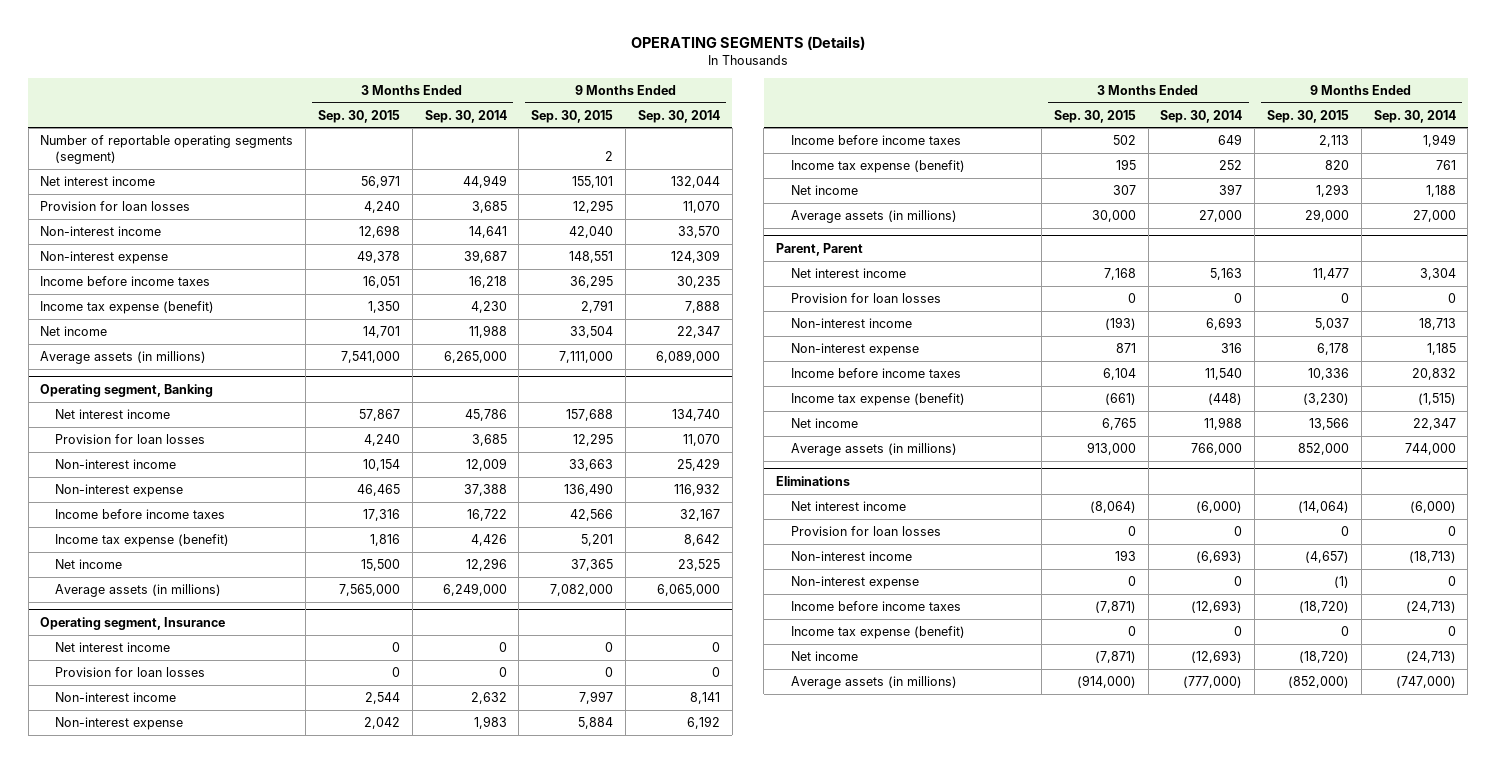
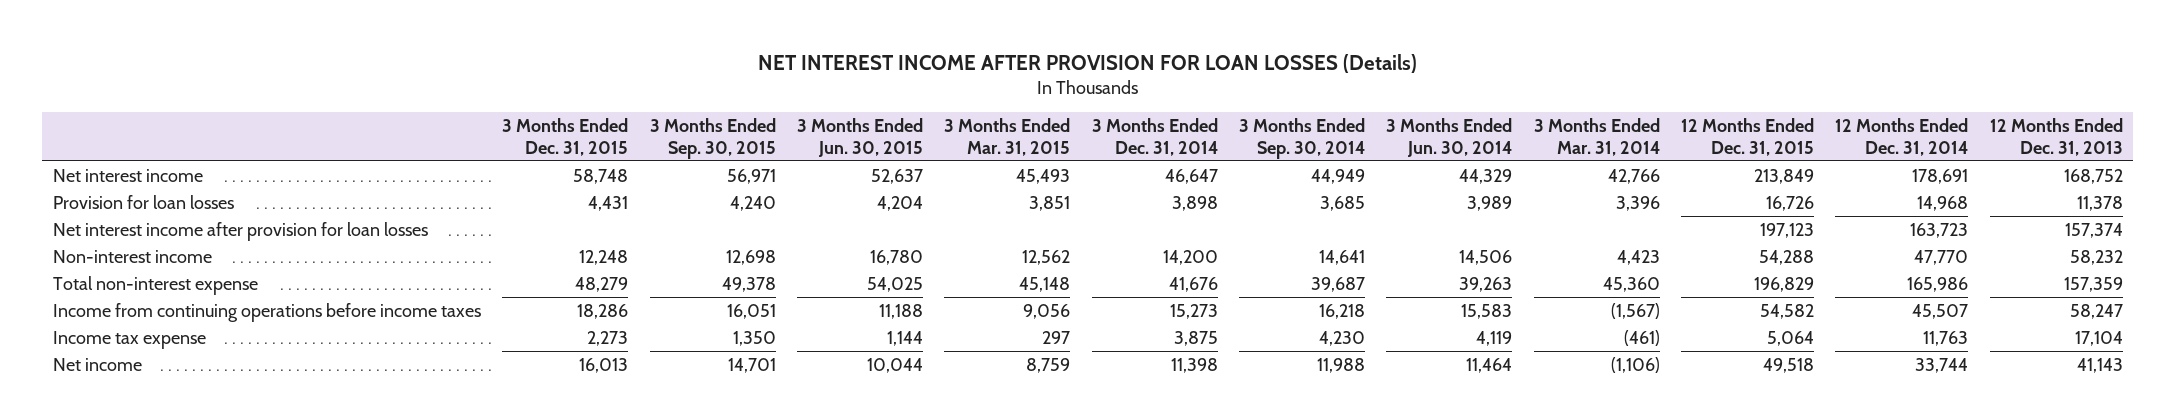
- OPERATING SEGMENTS (Details)
+ NET INTEREST INCOME AFTER PROVISION FOR LOAN LOSSES (Details)
- | 3 Months Ended Sep. 30, 2015 | 3 Months Ended Sep. 30, 2014 | 9 Months Ended Sep. 30, 2015 | 9 Months Ended Sep. 30, 2014
+ | 3 Months Ended Dec. 31, 2015 | 3 Months Ended Sep. 30, 2015 | 3 Months Ended Jun. 30, 2015 | 3 Months Ended Mar. 31, 2015 | 3 Months Ended Dec. 31, 2014 | 3 Months Ended Sep. 30, 2014 | 3 Months Ended Jun. 30, 2014 | 3 Months Ended Mar. 31, 2014 | 12 Months Ended Dec. 31, 2015 | 12 Months Ended Dec. 31, 2014 | 12 Months Ended Dec. 31, 2013
- Number of reportable operating segments (segment) | | | 2 |
+ Net interest income after provision for loan losses | | | | | | | | | 197,123 | 163,723 | 157,374
- Non-interest expense | 49,378 | 39,687 | 148,551 | 124,309
- Income before income taxes | 16,051 | 16,218 | 36,295 | 30,235
- Income tax expense (benefit) | 1,350 | 4,230 | 2,791 | 7,888
+ Total non-interest expense | 48,279 | 49,378 | 54,025 | 45,148 | 41,676 | 39,687 | 39,263 | 45,360 | 196,829 | 165,986 | 157,359
+ Income from continuing operations before income taxes | 18,286 | 16,051 | 11,188 | 9,056 | 15,273 | 16,218 | 15,583 | (1,567) | 54,582 | 45,507 | 58,247
+ Income tax expense | 2,273 | 1,350 | 1,144 | 297 | 3,875 | 4,230 | 4,119 | (461) | 5,064 | 11,763 | 17,104
- Average assets (in millions) | 7,541,000 | 6,265,000 | 7,111,000 | 6,089,000
- Operating segment, Banking
- Net interest income | 57,867 | 45,786 | 157,688 | 134,740
- Provision for loan losses | 4,240 | 3,685 | 12,295 | 11,070
- Non-interest income | 10,154 | 12,009 | 33,663 | 25,429
- Non-interest expense | 46,465 | 37,388 | 136,490 | 116,932
- Income before income taxes | 17,316 | 16,722 | 42,566 | 32,167
- Income tax expense (benefit) | 1,816 | 4,426 | 5,201 | 8,642
- Net income | 15,500 | 12,296 | 37,365 | 23,525
- Average assets (in millions) | 7,565,000 | 6,249,000 | 7,082,000 | 6,065,000
- Operating segment, Insurance
- Net interest income | 0 | 0 | 0 | 0
- Provision for loan losses | 0 | 0 | 0 | 0
- Non-interest income | 2,544 | 2,632 | 7,997 | 8,141
- Non-interest expense | 2,042 | 1,983 | 5,884 | 6,192
- Income before income taxes | 502 | 649 | 2,113 | 1,949
- Income tax expense (benefit) | 195 | 252 | 820 | 761
- Net income | 307 | 397 | 1,293 | 1,188
- Average assets (in millions) | 30,000 | 27,000 | 29,000 | 27,000
- Parent, Parent
- Net interest income | 7,168 | 5,163 | 11,477 | 3,304
- Provision for loan losses | 0 | 0 | 0 | 0
- Non-interest income | (193) | 6,693 | 5,037 | 18,713
- Non-interest expense | 871 | 316 | 6,178 | 1,185
- Income before income taxes | 6,104 | 11,540 | 10,336 | 20,832
- Income tax expense (benefit) | (661) | (448) | (3,230) | (1,515)
- Net income | 6,765 | 11,988 | 13,566 | 22,347
- Average assets (in millions) | 913,000 | 766,000 | 852,000 | 744,000
- Eliminations
- Net interest income | (8,064) | (6,000) | (14,064) | (6,000)
- Provision for loan losses | 0 | 0 | 0 | 0
- Non-interest income | 193 | (6,693) | (4,657) | (18,713)
- Non-interest expense | 0 | 0 | (1) | 0
- Income before income taxes | (7,871) | (12,693) | (18,720) | (24,713)
- Income tax expense (benefit) | 0 | 0 | 0 | 0
- Net income | (7,871) | (12,693) | (18,720) | (24,713)
- Average assets (in millions) | (914,000) | (777,000) | (852,000) | (747,000)

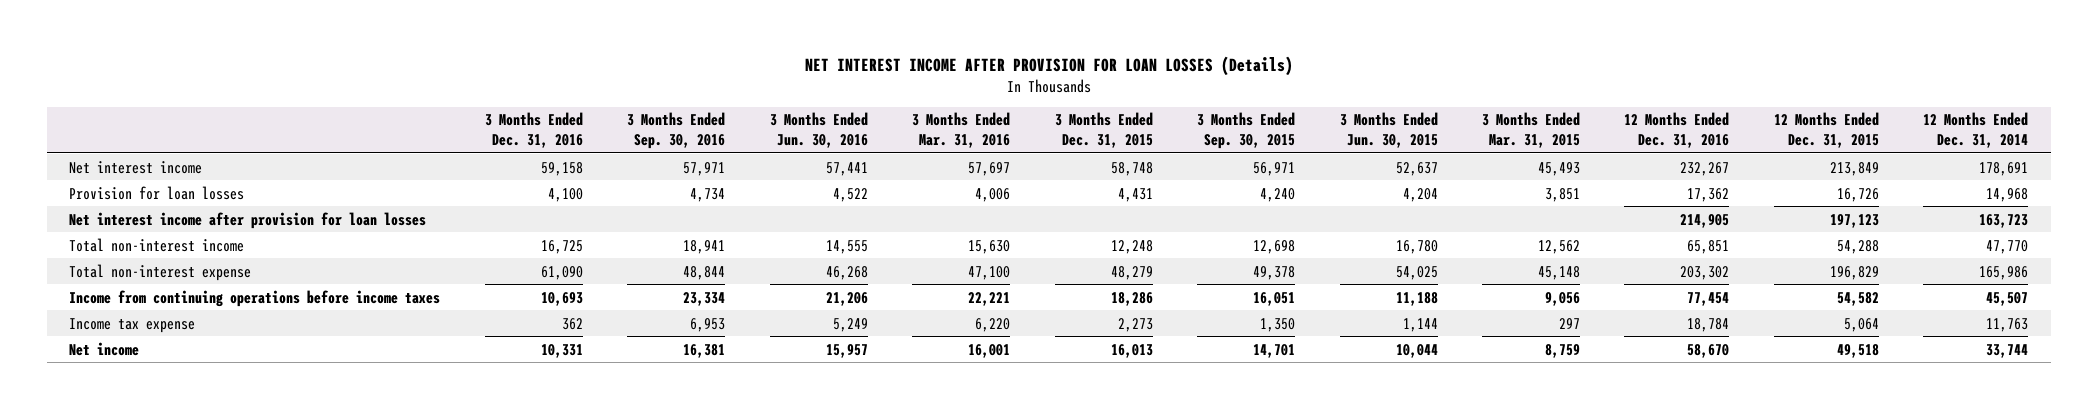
- | 3 Months Ended Dec. 31, 2015 | 3 Months Ended Sep. 30, 2015 | 3 Months Ended Jun. 30, 2015 | 3 Months Ended Mar. 31, 2015 | 3 Months Ended Dec. 31, 2014 | 3 Months Ended Sep. 30, 2014 | 3 Months Ended Jun. 30, 2014 | 3 Months Ended Mar. 31, 2014 | 12 Months Ended Dec. 31, 2015 | 12 Months Ended Dec. 31, 2014 | 12 Months Ended Dec. 31, 2013
+ | 3 Months Ended Dec. 31, 2016 | 3 Months Ended Sep. 30, 2016 | 3 Months Ended Jun. 30, 2016 | 3 Months Ended Mar. 31, 2016 | 3 Months Ended Dec. 31, 2015 | 3 Months Ended Sep. 30, 2015 | 3 Months Ended Jun. 30, 2015 | 3 Months Ended Mar. 31, 2015 | 12 Months Ended Dec. 31, 2016 | 12 Months Ended Dec. 31, 2015 | 12 Months Ended Dec. 31, 2014
- Non-interest income | 12,248 | 12,698 | 16,780 | 12,562 | 14,200 | 14,641 | 14,506 | 4,423 | 54,288 | 47,770 | 58,232
+ Total non-interest income | 16,725 | 18,941 | 14,555 | 15,630 | 12,248 | 12,698 | 16,780 | 12,562 | 65,851 | 54,288 | 47,770

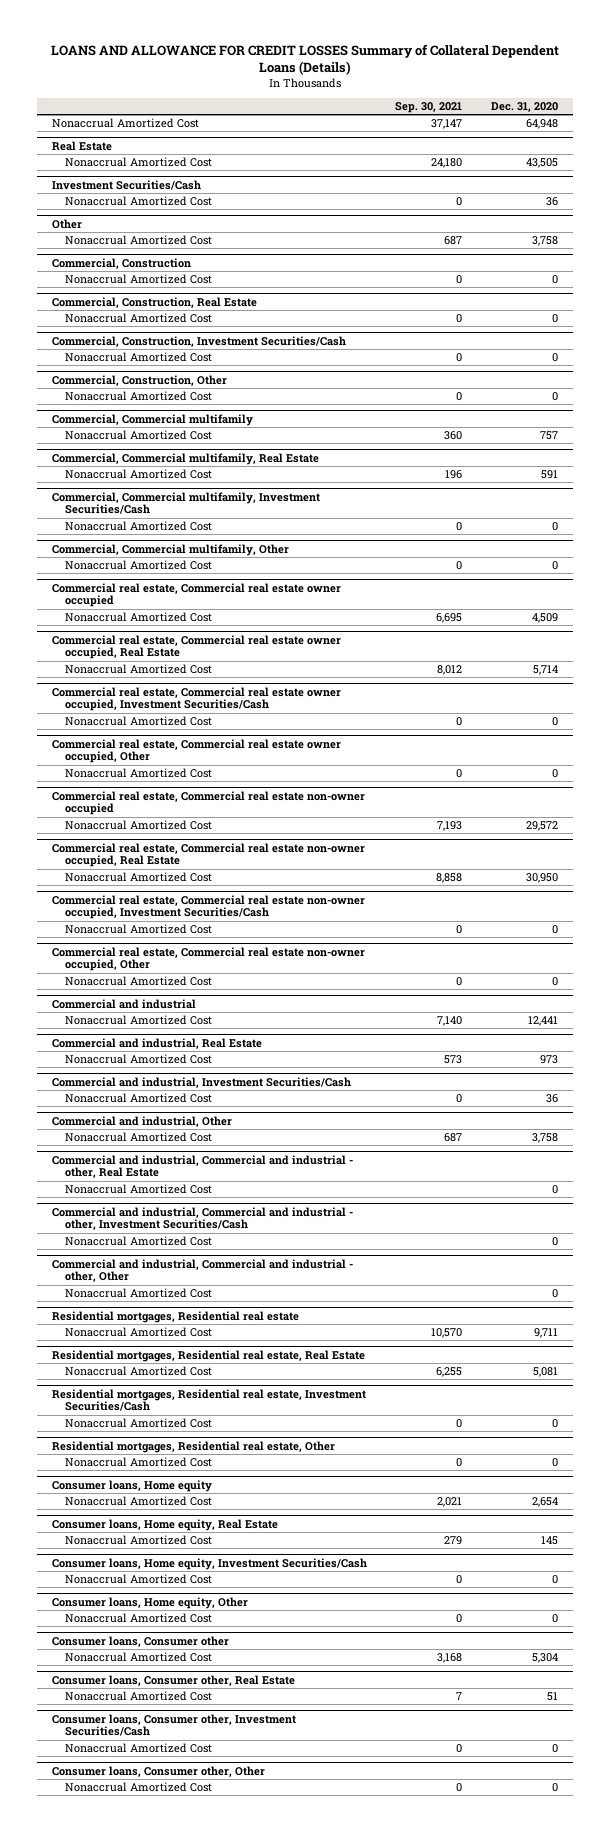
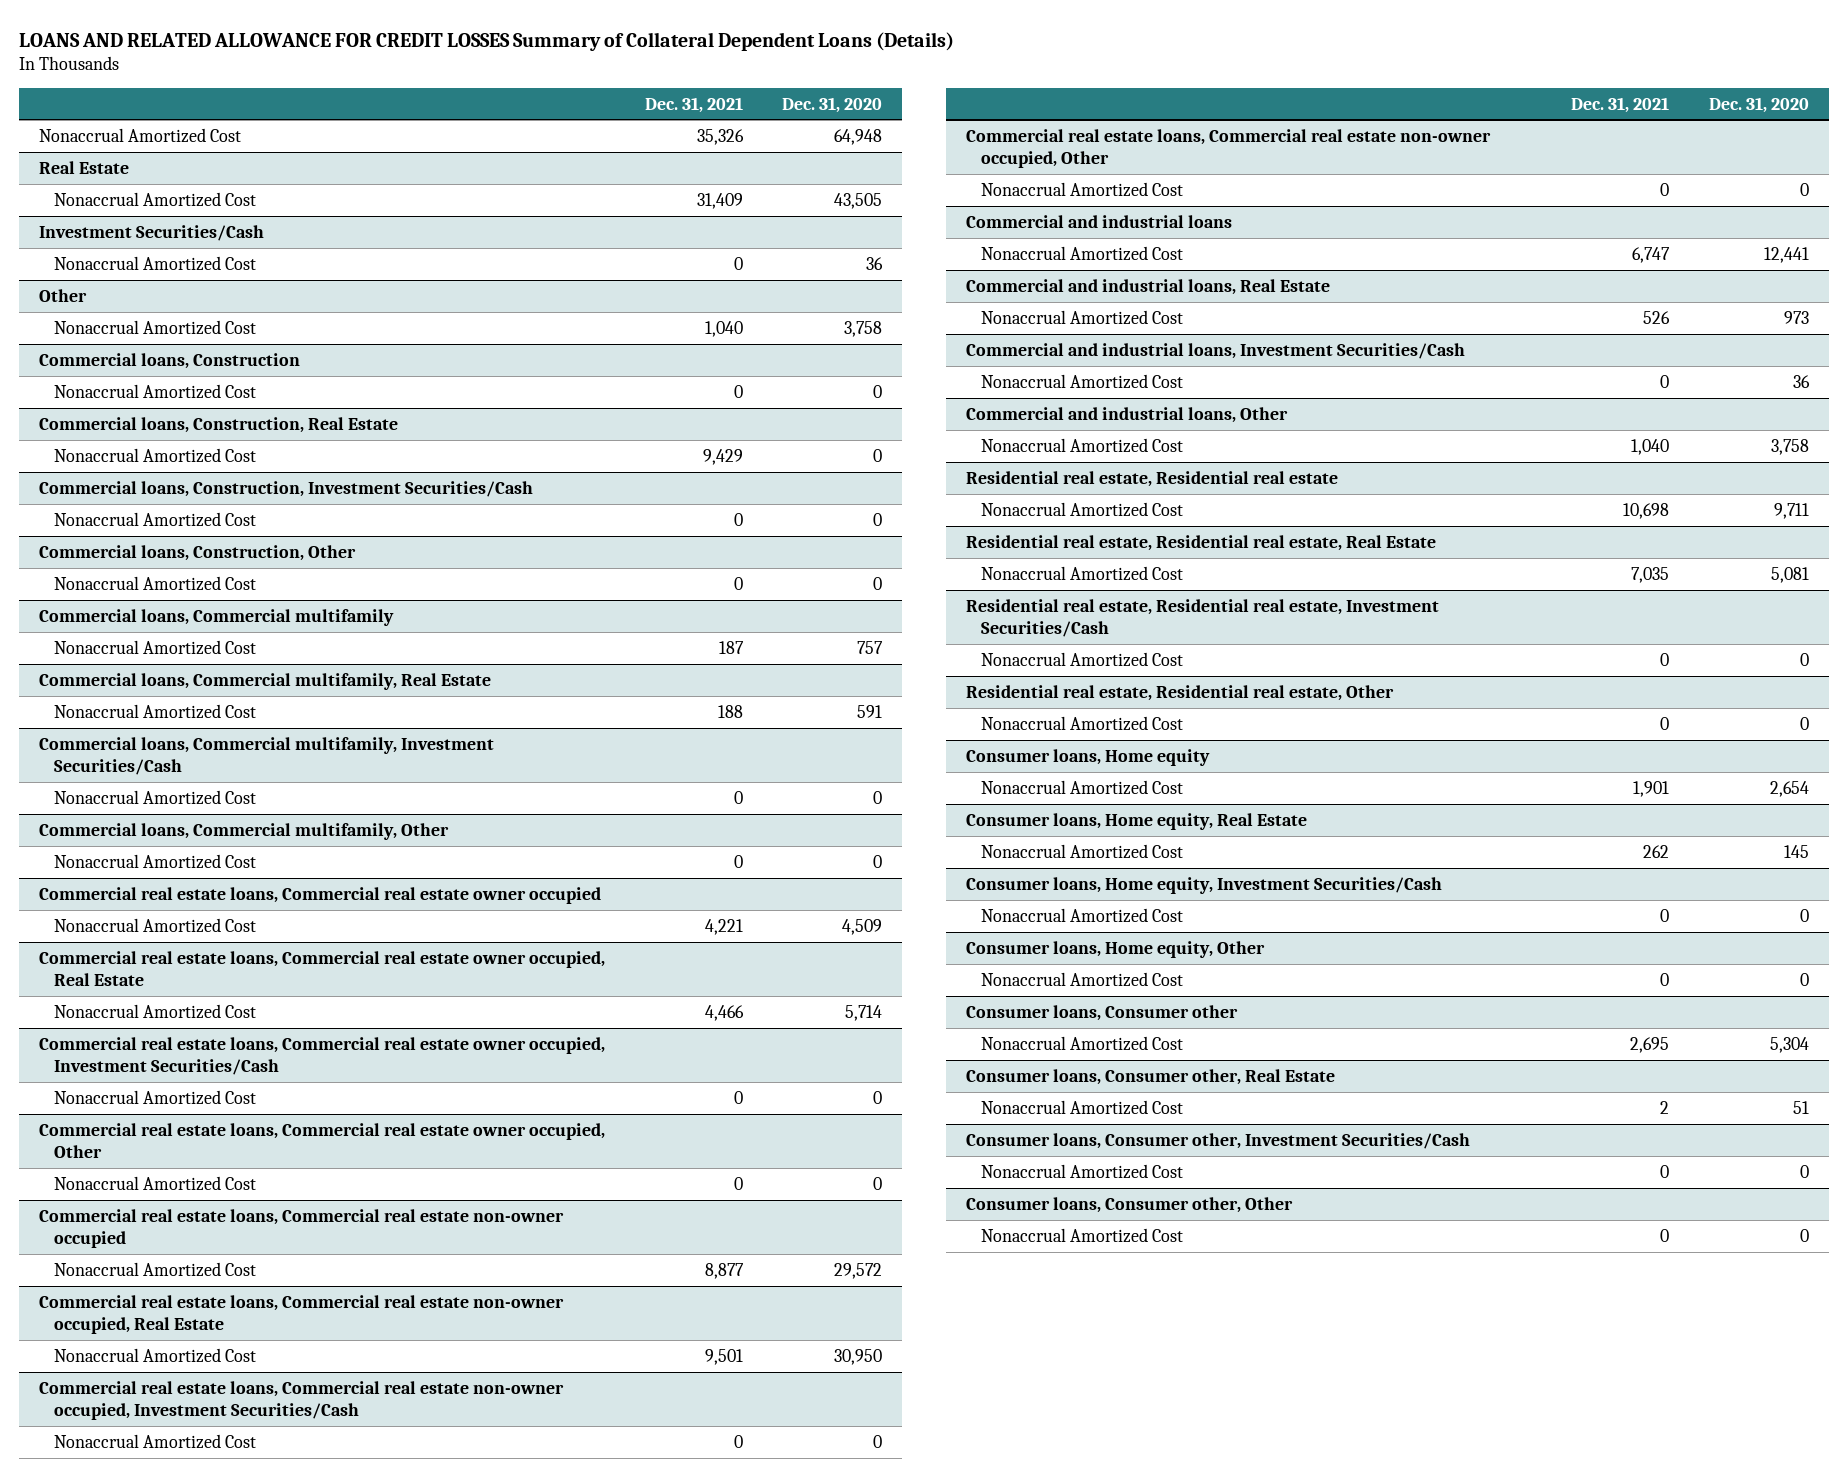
- LOANS AND ALLOWANCE FOR CREDIT LOSSES Summary of Collateral Dependent Loans (Details)
+ LOANS AND RELATED ALLOWANCE FOR CREDIT LOSSES Summary of Collateral Dependent Loans (Details)
- | Sep. 30, 2021 | Dec. 31, 2020
+ | Dec. 31, 2021 | Dec. 31, 2020
- Commercial, Construction
+ Commercial loans, Construction
- Commercial, Construction, Real Estate
+ Commercial loans, Construction, Real Estate
- Commercial, Construction, Investment Securities/Cash
+ Commercial loans, Construction, Investment Securities/Cash
- Commercial, Construction, Other
+ Commercial loans, Construction, Other
- Commercial, Commercial multifamily
+ Commercial loans, Commercial multifamily
- Commercial, Commercial multifamily, Real Estate
+ Commercial loans, Commercial multifamily, Real Estate
- Commercial, Commercial multifamily, Investment Securities/Cash
+ Commercial loans, Commercial multifamily, Investment Securities/Cash
- Commercial, Commercial multifamily, Other
+ Commercial loans, Commercial multifamily, Other
- Commercial real estate, Commercial real estate owner occupied
+ Commercial real estate loans, Commercial real estate owner occupied
- Commercial real estate, Commercial real estate owner occupied, Real Estate
+ Commercial real estate loans, Commercial real estate owner occupied, Real Estate
- Commercial real estate, Commercial real estate owner occupied, Investment Securities/Cash
+ Commercial real estate loans, Commercial real estate owner occupied, Investment Securities/Cash
- Commercial real estate, Commercial real estate owner occupied, Other
+ Commercial real estate loans, Commercial real estate owner occupied, Other
- Commercial real estate, Commercial real estate non-owner occupied
+ Commercial real estate loans, Commercial real estate non-owner occupied
- Commercial real estate, Commercial real estate non-owner occupied, Real Estate
+ Commercial real estate loans, Commercial real estate non-owner occupied, Real Estate
- Commercial real estate, Commercial real estate non-owner occupied, Investment Securities/Cash
+ Commercial real estate loans, Commercial real estate non-owner occupied, Investment Securities/Cash
- Commercial real estate, Commercial real estate non-owner occupied, Other
+ Commercial real estate loans, Commercial real estate non-owner occupied, Other
- Commercial and industrial
+ Commercial and industrial loans
- Commercial and industrial, Real Estate
+ Commercial and industrial loans, Real Estate
- Commercial and industrial, Investment Securities/Cash
+ Commercial and industrial loans, Investment Securities/Cash
- Commercial and industrial, Other
+ Commercial and industrial loans, Other
- Commercial and industrial, Commercial and industrial - other, Real Estate
- Nonaccrual Amortized Cost | | 0
- Commercial and industrial, Commercial and industrial - other, Investment Securities/Cash
- Nonaccrual Amortized Cost | | 0
- Commercial and industrial, Commercial and industrial - other, Other
- Nonaccrual Amortized Cost | | 0
- Residential mortgages, Residential real estate
+ Residential real estate, Residential real estate
- Residential mortgages, Residential real estate, Real Estate
+ Residential real estate, Residential real estate, Real Estate
- Residential mortgages, Residential real estate, Investment Securities/Cash
+ Residential real estate, Residential real estate, Investment Securities/Cash
- Residential mortgages, Residential real estate, Other
+ Residential real estate, Residential real estate, Other

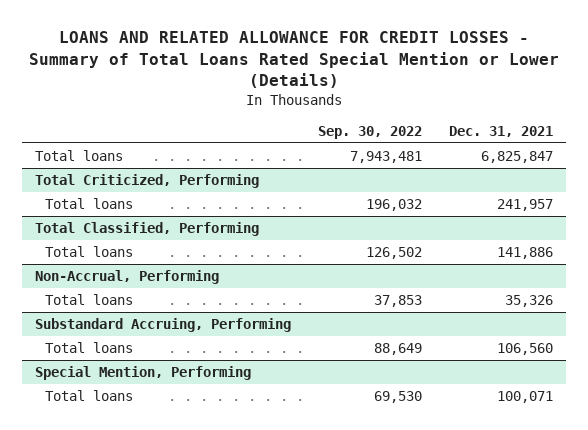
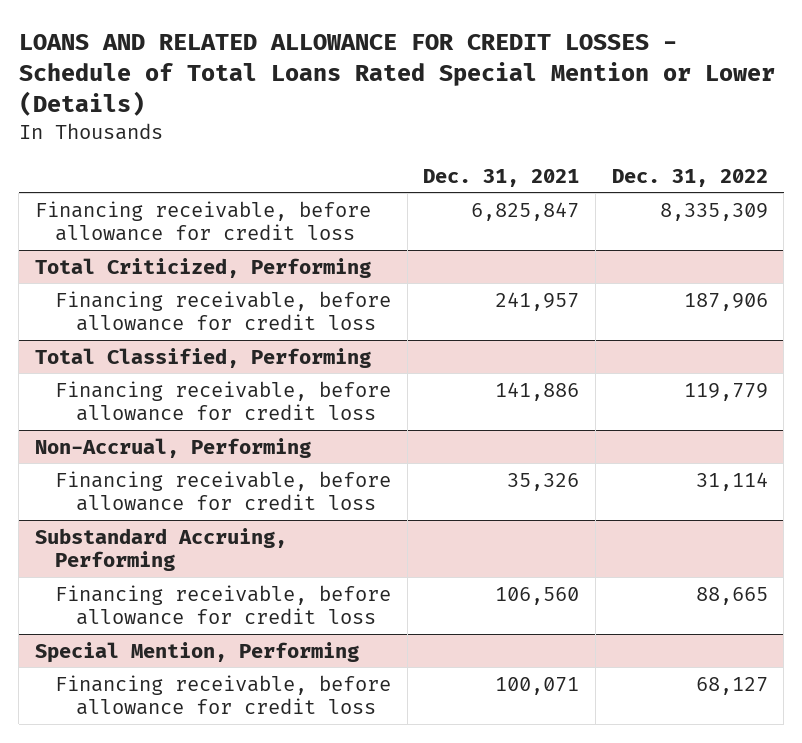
- LOANS AND RELATED ALLOWANCE FOR CREDIT LOSSES - Summary of Total Loans Rated Special Mention or Lower (Details)
+ LOANS AND RELATED ALLOWANCE FOR CREDIT LOSSES - Schedule of Total Loans Rated Special Mention or Lower (Details)
- | Sep. 30, 2022 | Dec. 31, 2021
+ | Dec. 31, 2021 | Dec. 31, 2022
- Total loans | 7,943,481 | 6,825,847
+ Financing receivable, before allowance for credit loss | 6,825,847 | 8,335,309
@ Total Criticized, Performing
- Total loans | 196,032 | 241,957
+ Financing receivable, before allowance for credit loss | 241,957 | 187,906
@ Total Classified, Performing
- Total loans | 126,502 | 141,886
+ Financing receivable, before allowance for credit loss | 141,886 | 119,779
@ Non-Accrual, Performing
- Total loans | 37,853 | 35,326
+ Financing receivable, before allowance for credit loss | 35,326 | 31,114
@ Substandard Accruing, Performing
- Total loans | 88,649 | 106,560
+ Financing receivable, before allowance for credit loss | 106,560 | 88,665
@ Special Mention, Performing
- Total loans | 69,530 | 100,071
+ Financing receivable, before allowance for credit loss | 100,071 | 68,127

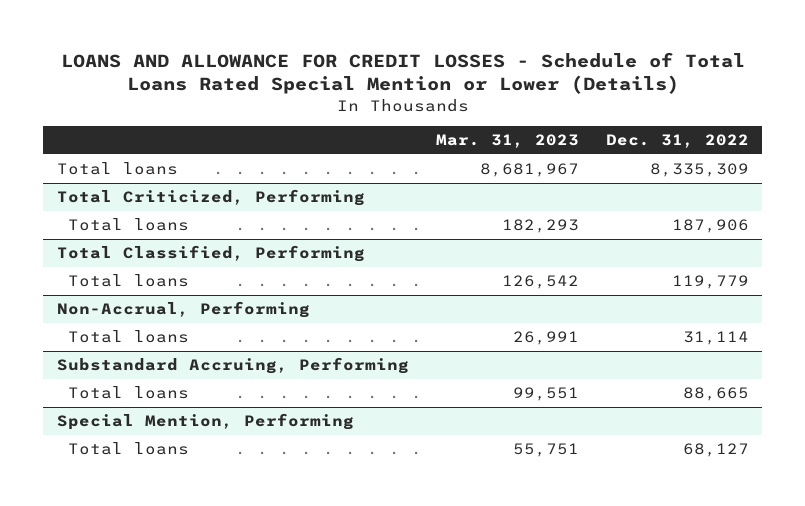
- LOANS AND RELATED ALLOWANCE FOR CREDIT LOSSES - Schedule of Total Loans Rated Special Mention or Lower (Details)
+ LOANS AND ALLOWANCE FOR CREDIT LOSSES - Schedule of Total Loans Rated Special Mention or Lower (Details)
- | Dec. 31, 2021 | Dec. 31, 2022
+ | Mar. 31, 2023 | Dec. 31, 2022
- Financing receivable, before allowance for credit loss | 6,825,847 | 8,335,309
+ Total loans | 8,681,967 | 8,335,309
@ Total Criticized, Performing
- Financing receivable, before allowance for credit loss | 241,957 | 187,906
+ Total loans | 182,293 | 187,906
@ Total Classified, Performing
- Financing receivable, before allowance for credit loss | 141,886 | 119,779
+ Total loans | 126,542 | 119,779
@ Non-Accrual, Performing
- Financing receivable, before allowance for credit loss | 35,326 | 31,114
+ Total loans | 26,991 | 31,114
@ Substandard Accruing, Performing
- Financing receivable, before allowance for credit loss | 106,560 | 88,665
+ Total loans | 99,551 | 88,665
@ Special Mention, Performing
- Financing receivable, before allowance for credit loss | 100,071 | 68,127
+ Total loans | 55,751 | 68,127

